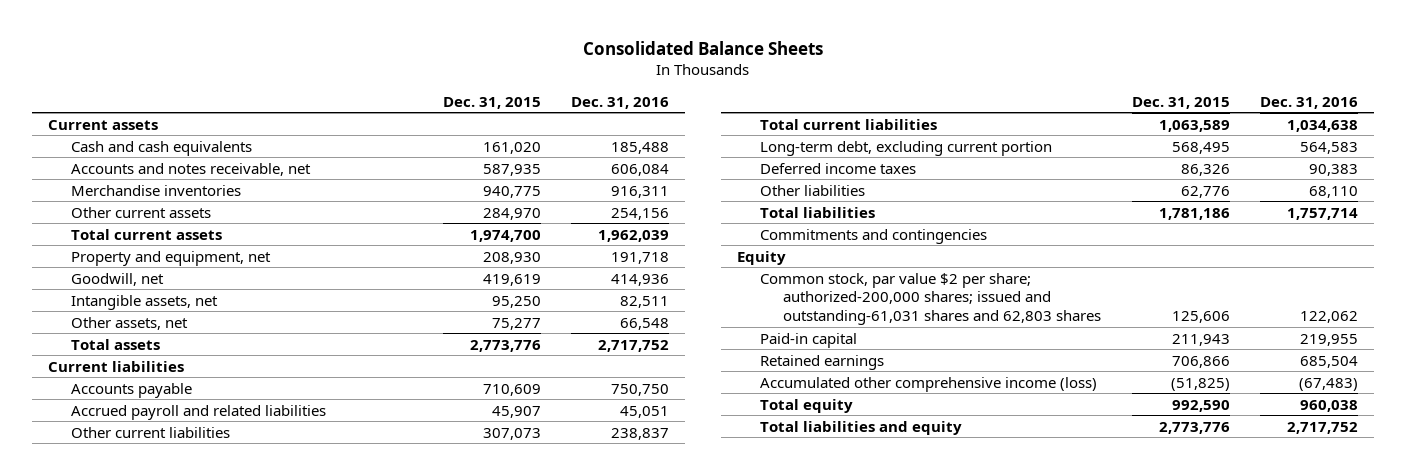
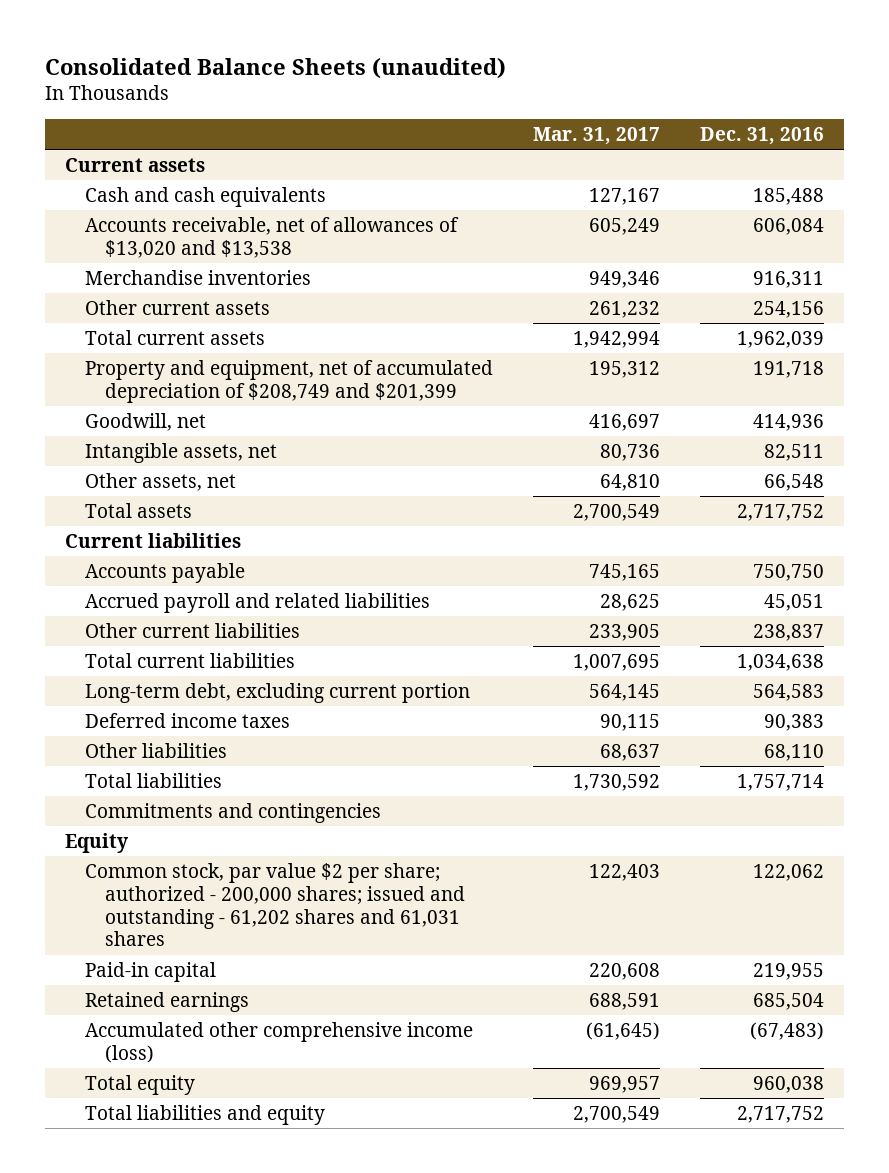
- Consolidated Balance Sheets
+ Consolidated Balance Sheets (unaudited)
- | Dec. 31, 2015 | Dec. 31, 2016
+ | Mar. 31, 2017 | Dec. 31, 2016
- Accounts and notes receivable, net | 587,935 | 606,084
+ Accounts receivable, net of allowances of $13,020 and $13,538 | 605,249 | 606,084
- Property and equipment, net | 208,930 | 191,718
+ Property and equipment, net of accumulated depreciation of $208,749 and $201,399 | 195,312 | 191,718
- Common stock, par value $2 per share; authorized-200,000 shares; issued and outstanding-61,031 shares and 62,803 shares | 125,606 | 122,062
+ Common stock, par value $2 per share; authorized - 200,000 shares; issued and outstanding - 61,202 shares and 61,031 shares | 122,403 | 122,062

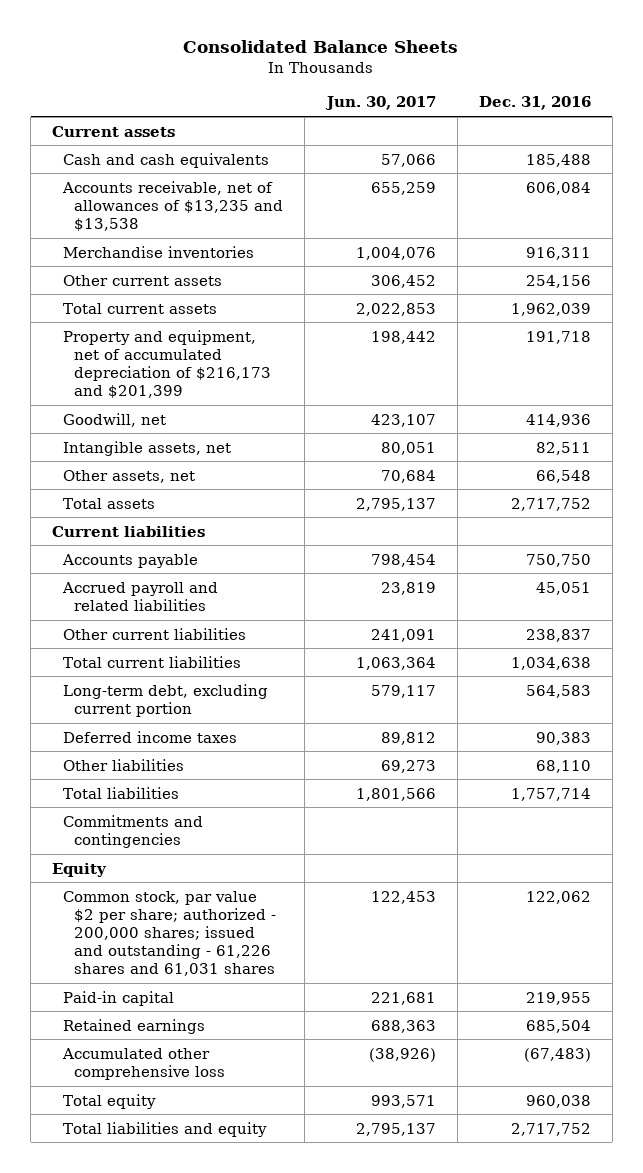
- Consolidated Balance Sheets (unaudited)
+ Consolidated Balance Sheets
- | Mar. 31, 2017 | Dec. 31, 2016
+ | Jun. 30, 2017 | Dec. 31, 2016
- Accounts receivable, net of allowances of $13,020 and $13,538 | 605,249 | 606,084
+ Accounts receivable, net of allowances of $13,235 and $13,538 | 655,259 | 606,084
- Property and equipment, net of accumulated depreciation of $208,749 and $201,399 | 195,312 | 191,718
+ Property and equipment, net of accumulated depreciation of $216,173 and $201,399 | 198,442 | 191,718
- Common stock, par value $2 per share; authorized - 200,000 shares; issued and outstanding - 61,202 shares and 61,031 shares | 122,403 | 122,062
+ Common stock, par value $2 per share; authorized - 200,000 shares; issued and outstanding - 61,226 shares and 61,031 shares | 122,453 | 122,062
- Accumulated other comprehensive income (loss) | (61,645) | (67,483)
+ Accumulated other comprehensive loss | (38,926) | (67,483)

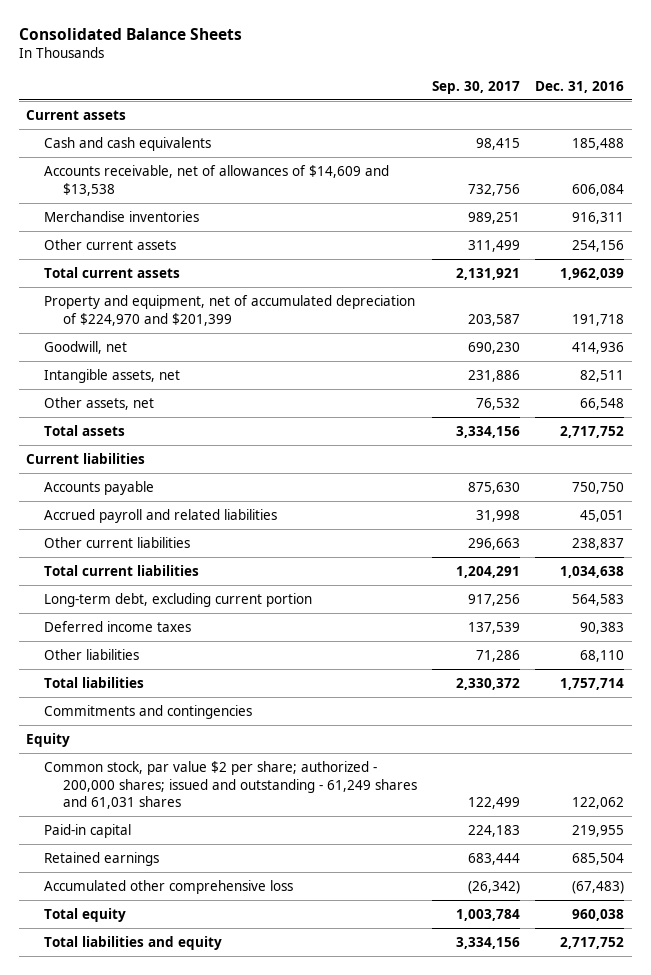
- | Jun. 30, 2017 | Dec. 31, 2016
+ | Sep. 30, 2017 | Dec. 31, 2016
- Accounts receivable, net of allowances of $13,235 and $13,538 | 655,259 | 606,084
+ Accounts receivable, net of allowances of $14,609 and $13,538 | 732,756 | 606,084
- Property and equipment, net of accumulated depreciation of $216,173 and $201,399 | 198,442 | 191,718
+ Property and equipment, net of accumulated depreciation of $224,970 and $201,399 | 203,587 | 191,718
- Common stock, par value $2 per share; authorized - 200,000 shares; issued and outstanding - 61,226 shares and 61,031 shares | 122,453 | 122,062
+ Common stock, par value $2 per share; authorized - 200,000 shares; issued and outstanding - 61,249 shares and 61,031 shares | 122,499 | 122,062

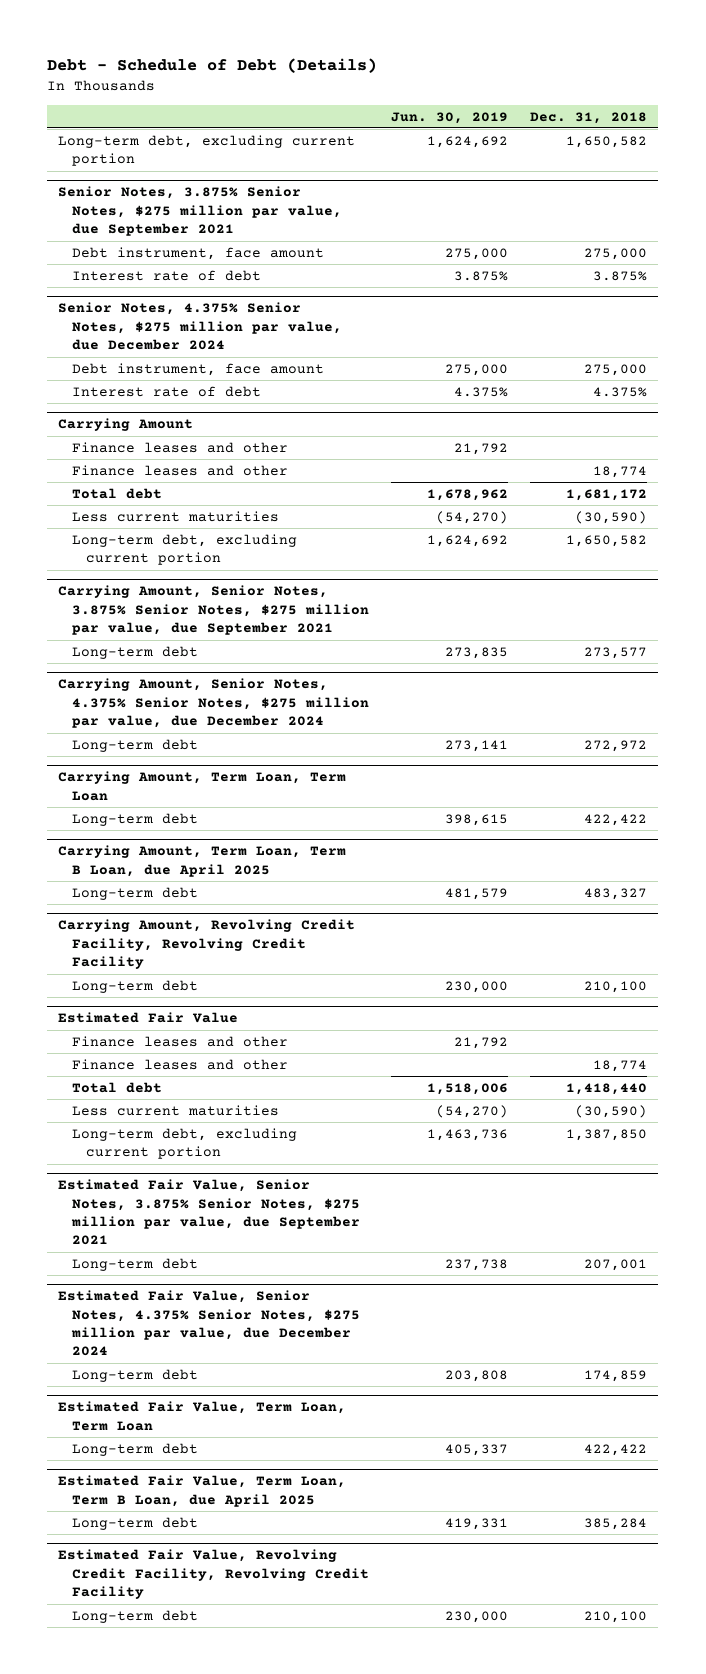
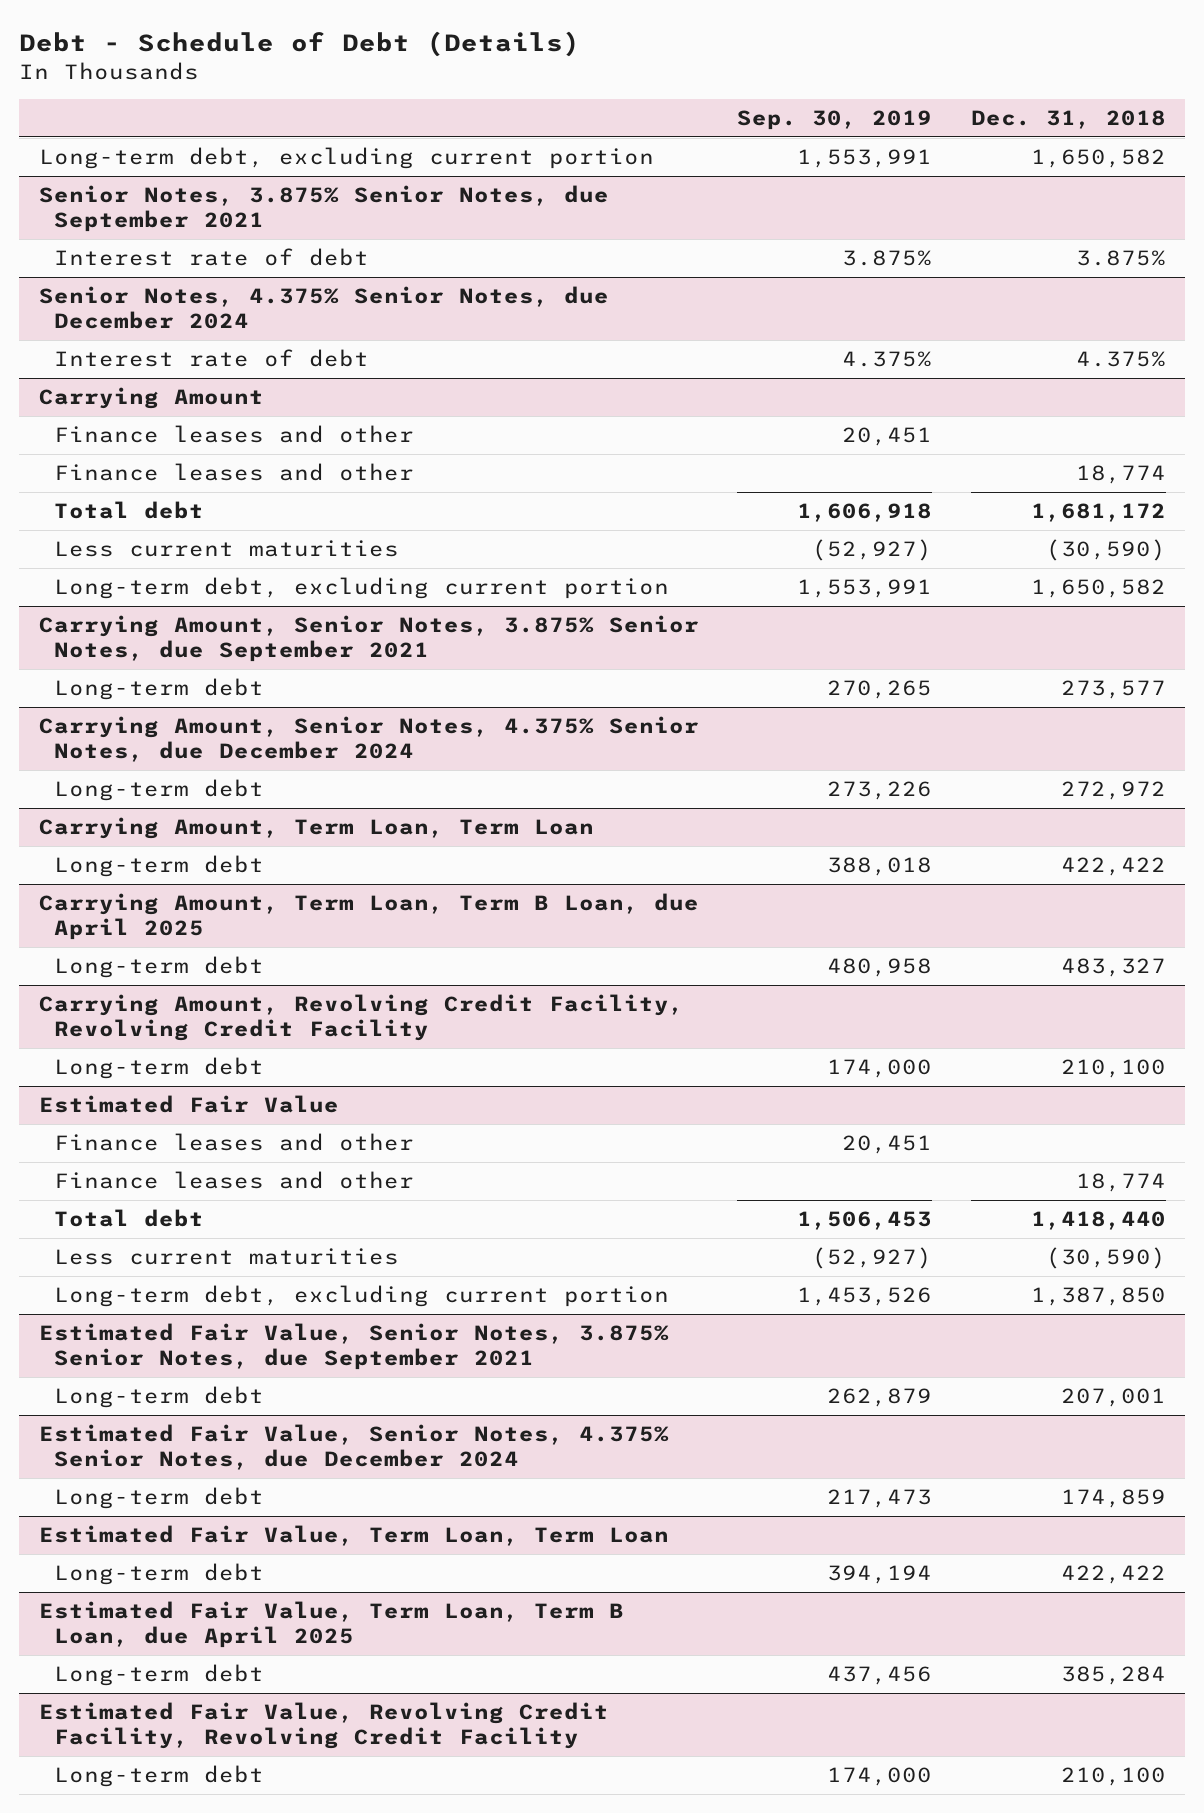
- | Jun. 30, 2019 | Dec. 31, 2018
+ | Sep. 30, 2019 | Dec. 31, 2018
- Senior Notes, 3.875% Senior Notes, $275 million par value, due September 2021
- Debt instrument, face amount | 275,000 | 275,000
+ Senior Notes, 3.875% Senior Notes, due September 2021
- Senior Notes, 4.375% Senior Notes, $275 million par value, due December 2024
- Debt instrument, face amount | 275,000 | 275,000
+ Senior Notes, 4.375% Senior Notes, due December 2024
- Carrying Amount, Senior Notes, 3.875% Senior Notes, $275 million par value, due September 2021
+ Carrying Amount, Senior Notes, 3.875% Senior Notes, due September 2021
- Carrying Amount, Senior Notes, 4.375% Senior Notes, $275 million par value, due December 2024
+ Carrying Amount, Senior Notes, 4.375% Senior Notes, due December 2024
- Estimated Fair Value, Senior Notes, 3.875% Senior Notes, $275 million par value, due September 2021
+ Estimated Fair Value, Senior Notes, 3.875% Senior Notes, due September 2021
- Estimated Fair Value, Senior Notes, 4.375% Senior Notes, $275 million par value, due December 2024
+ Estimated Fair Value, Senior Notes, 4.375% Senior Notes, due December 2024

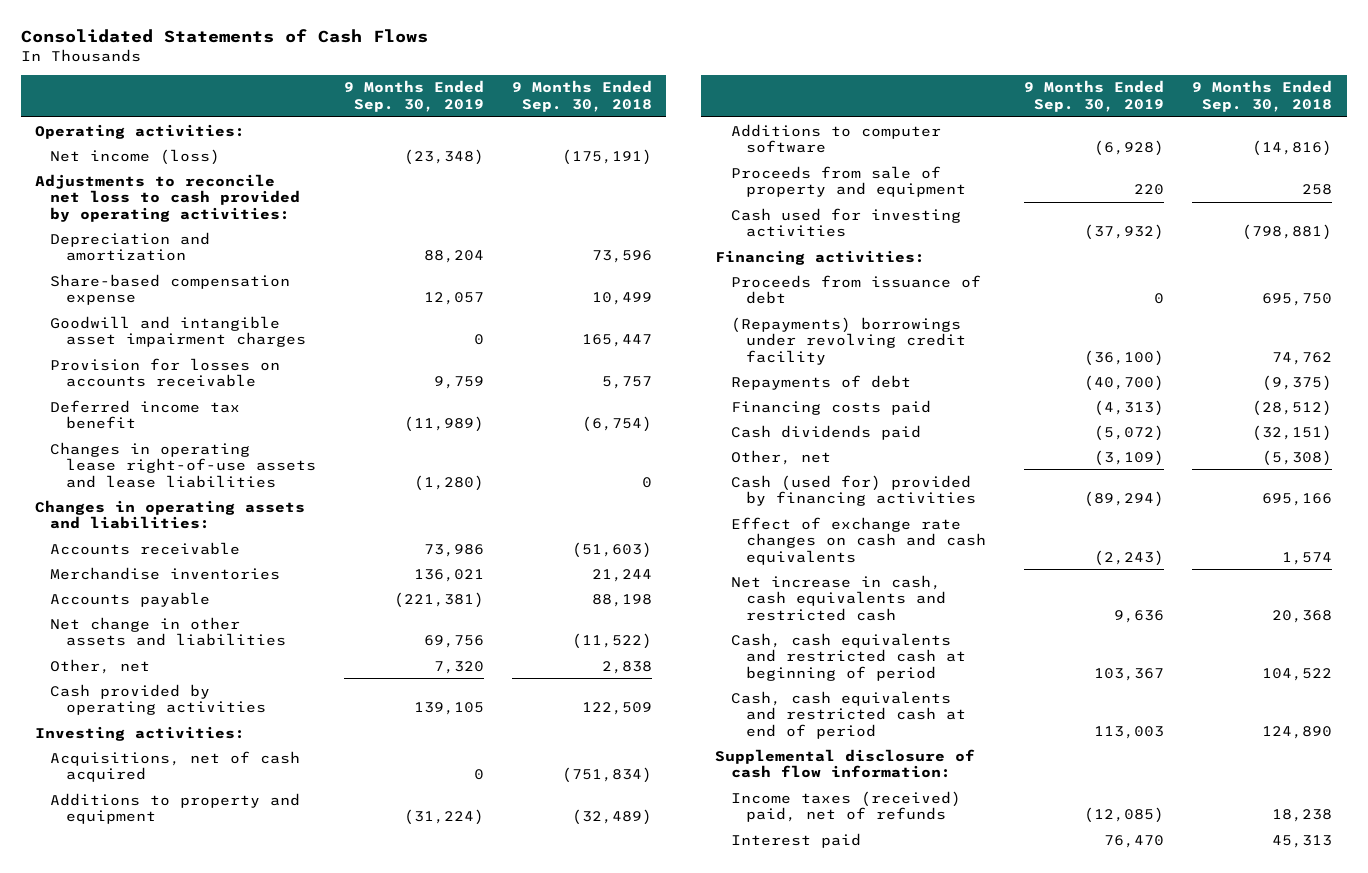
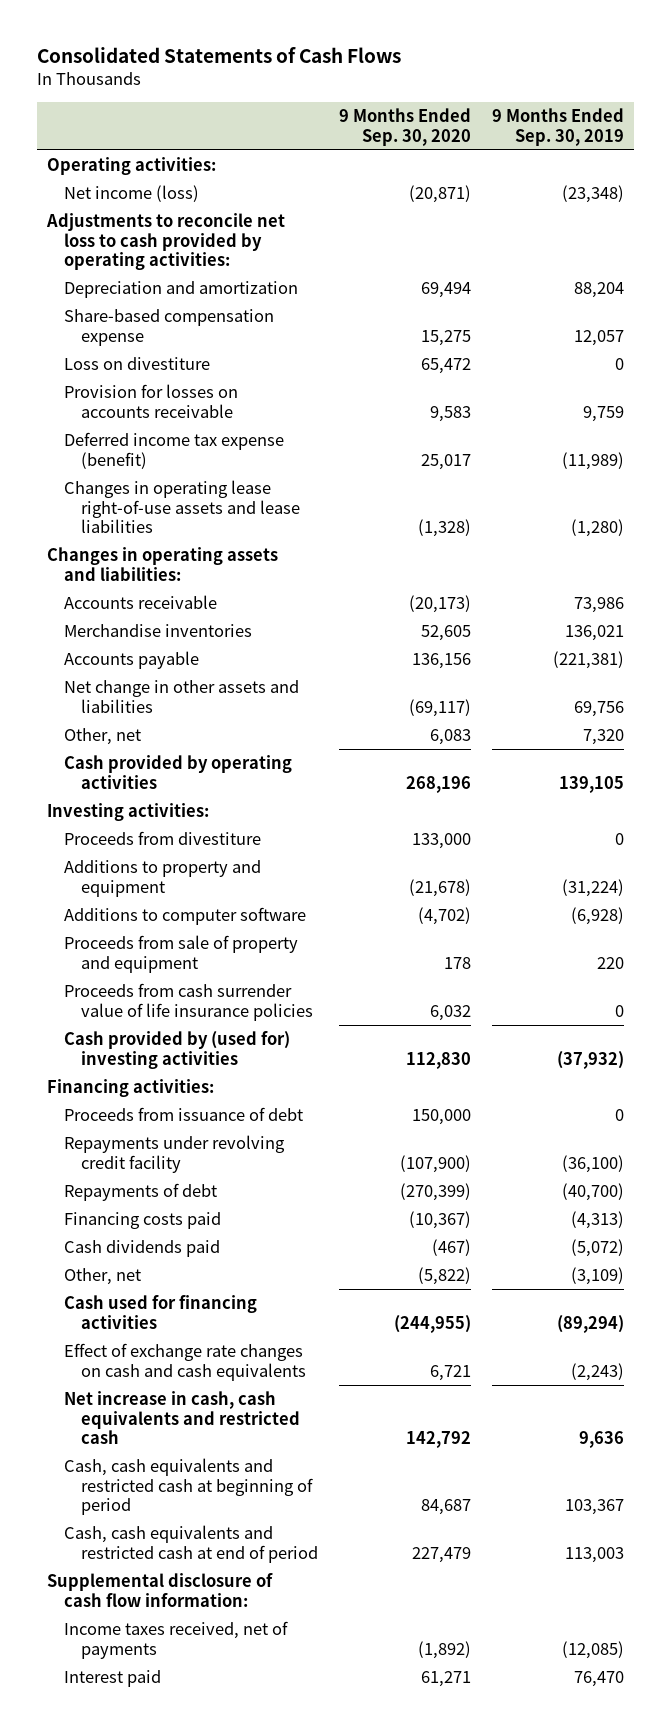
- | 9 Months Ended Sep. 30, 2019 | 9 Months Ended Sep. 30, 2018
+ | 9 Months Ended Sep. 30, 2020 | 9 Months Ended Sep. 30, 2019
- Goodwill and intangible asset impairment charges | 0 | 165,447
+ Loss on divestiture | 65,472 | 0
- Deferred income tax benefit | (11,989) | (6,754)
+ Deferred income tax expense (benefit) | 25,017 | (11,989)
- Acquisitions, net of cash acquired | 0 | (751,834)
+ Proceeds from divestiture | 133,000 | 0
- Cash used for investing activities | (37,932) | (798,881)
+ Proceeds from cash surrender value of life insurance policies | 6,032 | 0
+ Cash provided by (used for) investing activities | 112,830 | (37,932)
- (Repayments) borrowings under revolving credit facility | (36,100) | 74,762
+ Repayments under revolving credit facility | (107,900) | (36,100)
- Cash (used for) provided by financing activities | (89,294) | 695,166
+ Cash used for financing activities | (244,955) | (89,294)
- Income taxes (received) paid, net of refunds | (12,085) | 18,238
+ Income taxes received, net of payments | (1,892) | (12,085)

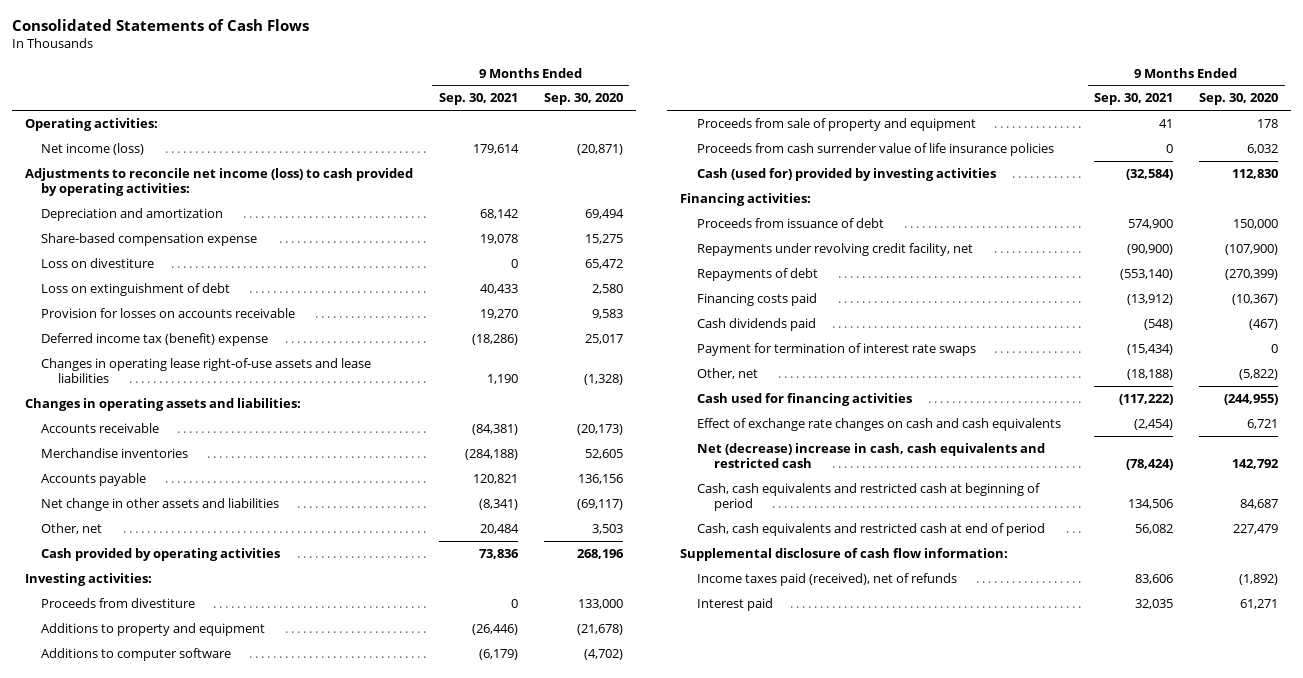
- | 9 Months Ended Sep. 30, 2020 | 9 Months Ended Sep. 30, 2019
+ | 9 Months Ended Sep. 30, 2021 | 9 Months Ended Sep. 30, 2020
- Adjustments to reconcile net loss to cash provided by operating activities:
+ Adjustments to reconcile net income (loss) to cash provided by operating activities:
+ Loss on extinguishment of debt | 40,433 | 2,580
- Deferred income tax expense (benefit) | 25,017 | (11,989)
+ Deferred income tax (benefit) expense | (18,286) | 25,017
- Other, net | 6,083 | 7,320
+ Other, net | 20,484 | 3,503
- Cash provided by (used for) investing activities | 112,830 | (37,932)
+ Cash (used for) provided by investing activities | (32,584) | 112,830
- Repayments under revolving credit facility | (107,900) | (36,100)
+ Repayments under revolving credit facility, net | (90,900) | (107,900)
+ Payment for termination of interest rate swaps | (15,434) | 0
- Net increase in cash, cash equivalents and restricted cash | 142,792 | 9,636
+ Net (decrease) increase in cash, cash equivalents and restricted cash | (78,424) | 142,792
- Income taxes received, net of payments | (1,892) | (12,085)
+ Income taxes paid (received), net of refunds | 83,606 | (1,892)

